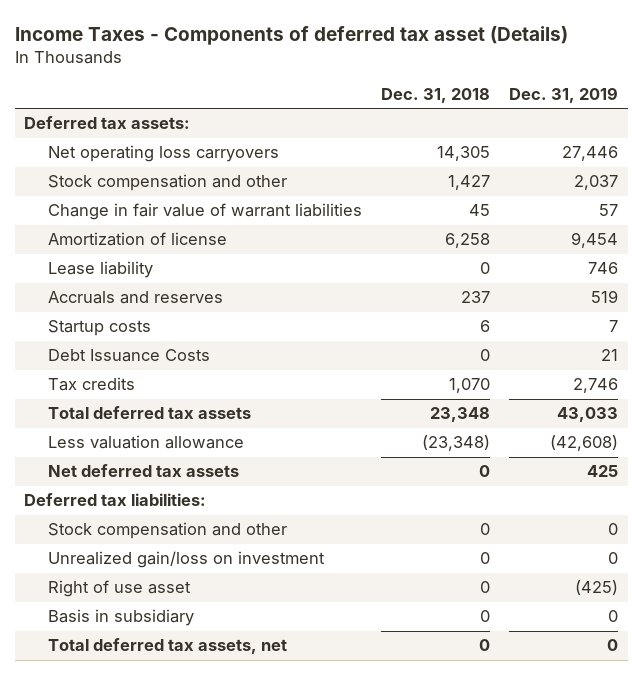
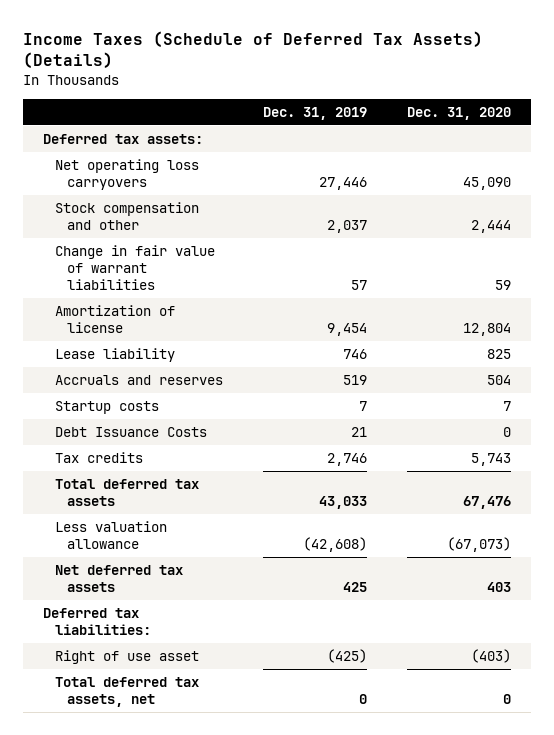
- Income Taxes - Components of deferred tax asset (Details)
+ Income Taxes (Schedule of Deferred Tax Assets) (Details)
- | Dec. 31, 2018 | Dec. 31, 2019
+ | Dec. 31, 2019 | Dec. 31, 2020
- Stock compensation and other | 0 | 0
- Unrealized gain/loss on investment | 0 | 0
- Basis in subsidiary | 0 | 0

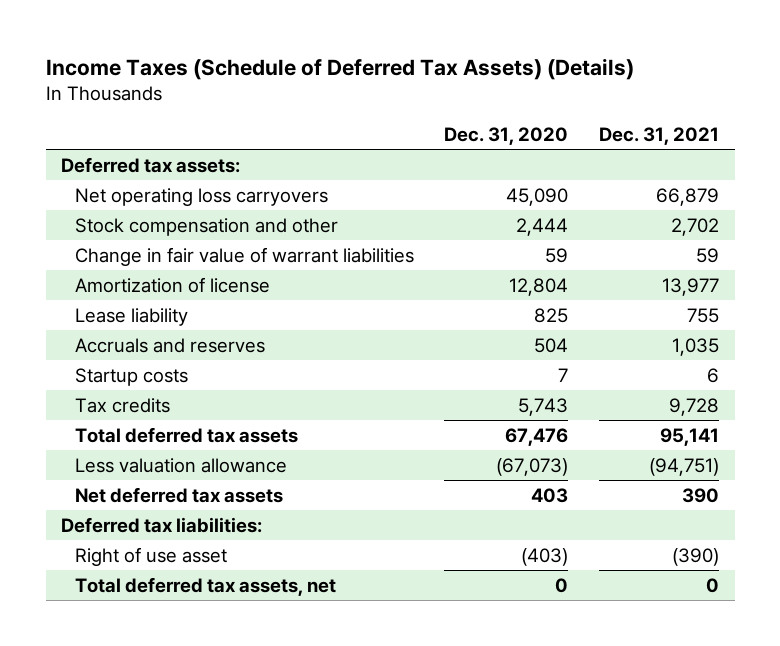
- | Dec. 31, 2019 | Dec. 31, 2020
+ | Dec. 31, 2020 | Dec. 31, 2021
- Debt Issuance Costs | 21 | 0

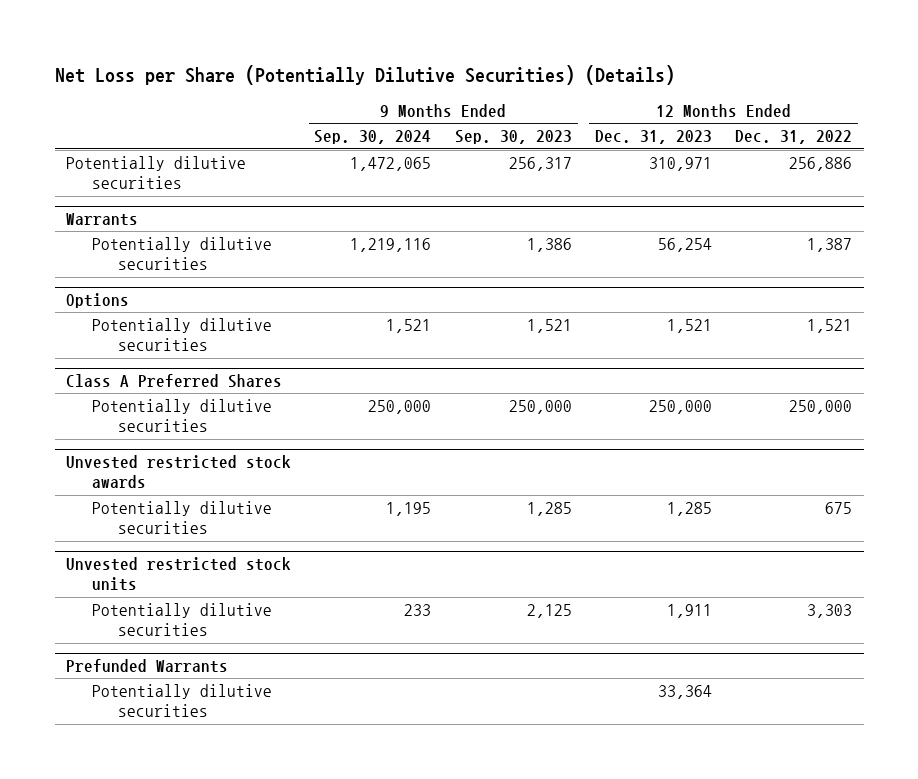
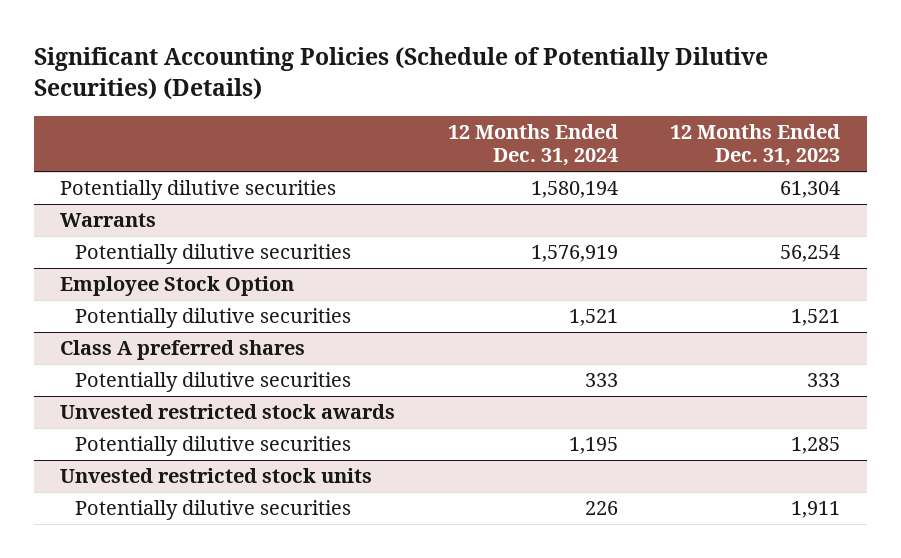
- Net Loss per Share (Potentially Dilutive Securities) (Details)
+ Significant Accounting Policies (Schedule of Potentially Dilutive Securities) (Details)
- | 9 Months Ended Sep. 30, 2024 | 9 Months Ended Sep. 30, 2023 | 12 Months Ended Dec. 31, 2023 | 12 Months Ended Dec. 31, 2022
+ | 12 Months Ended Dec. 31, 2024 | 12 Months Ended Dec. 31, 2023
- Potentially dilutive securities | 1,472,065 | 256,317 | 310,971 | 256,886
+ Potentially dilutive securities | 1,580,194 | 61,304
- Options
+ Employee Stock Option
- Class A Preferred Shares
- Potentially dilutive securities | 250,000 | 250,000 | 250,000 | 250,000
+ Class A preferred shares
+ Potentially dilutive securities | 333 | 333
- Prefunded Warrants
- Potentially dilutive securities | | | 33,364 |

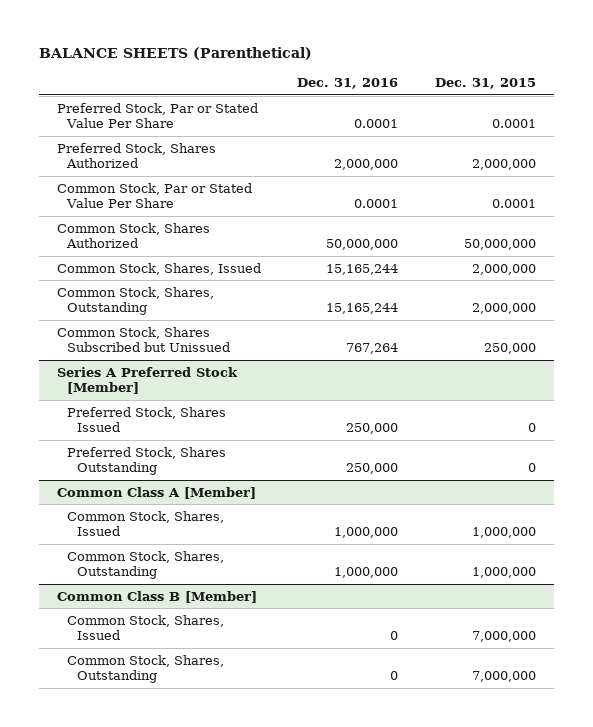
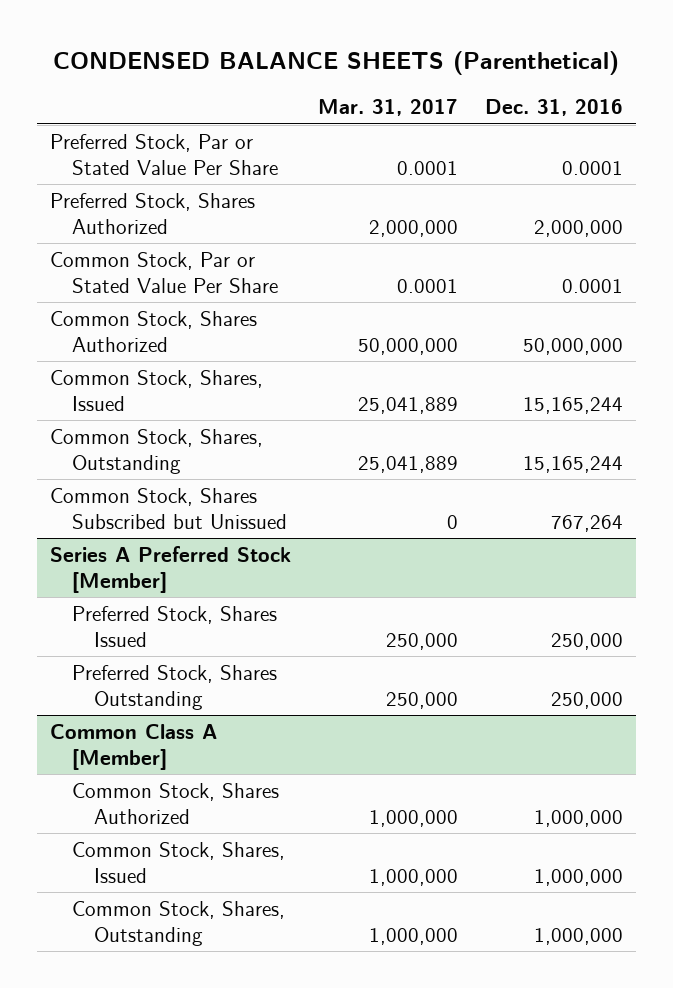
- BALANCE SHEETS (Parenthetical)
+ CONDENSED BALANCE SHEETS (Parenthetical)
- | Dec. 31, 2016 | Dec. 31, 2015
+ | Mar. 31, 2017 | Dec. 31, 2016
@ Common Class A [Member]
+ Common Stock, Shares Authorized | 1,000,000 | 1,000,000
- Common Class B [Member]
- Common Stock, Shares, Issued | 0 | 7,000,000
- Common Stock, Shares, Outstanding | 0 | 7,000,000

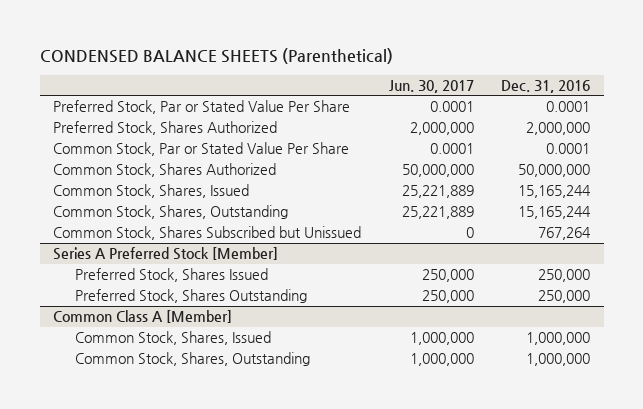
- | Mar. 31, 2017 | Dec. 31, 2016
+ | Jun. 30, 2017 | Dec. 31, 2016
@ Common Class A [Member]
- Common Stock, Shares Authorized | 1,000,000 | 1,000,000

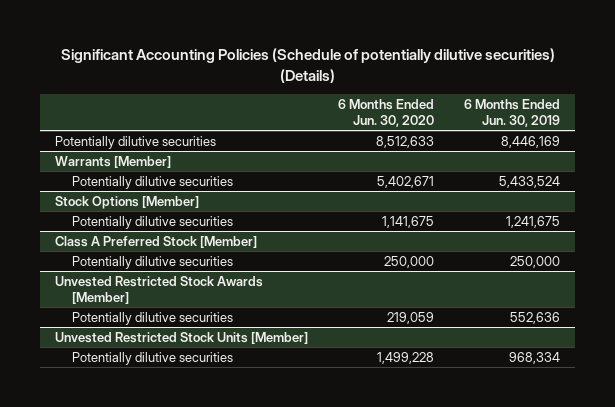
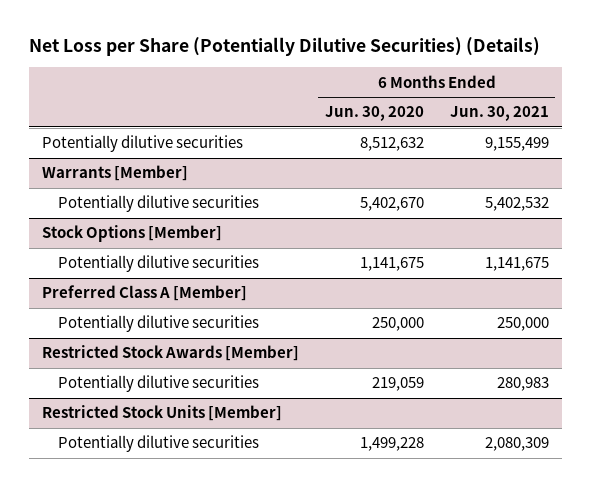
- Significant Accounting Policies (Schedule of potentially dilutive securities) (Details)
+ Net Loss per Share (Potentially Dilutive Securities) (Details)
- | 6 Months Ended Jun. 30, 2020 | 6 Months Ended Jun. 30, 2019
+ | 6 Months Ended Jun. 30, 2020 | 6 Months Ended Jun. 30, 2021
- Potentially dilutive securities | 8,512,633 | 8,446,169
+ Potentially dilutive securities | 8,512,632 | 9,155,499
@ Warrants [Member]
- Potentially dilutive securities | 5,402,671 | 5,433,524
+ Potentially dilutive securities | 5,402,670 | 5,402,532
- Class A Preferred Stock [Member]
+ Preferred Class A [Member]
- Unvested Restricted Stock Awards [Member]
+ Restricted Stock Awards [Member]
- Unvested Restricted Stock Units [Member]
+ Restricted Stock Units [Member]

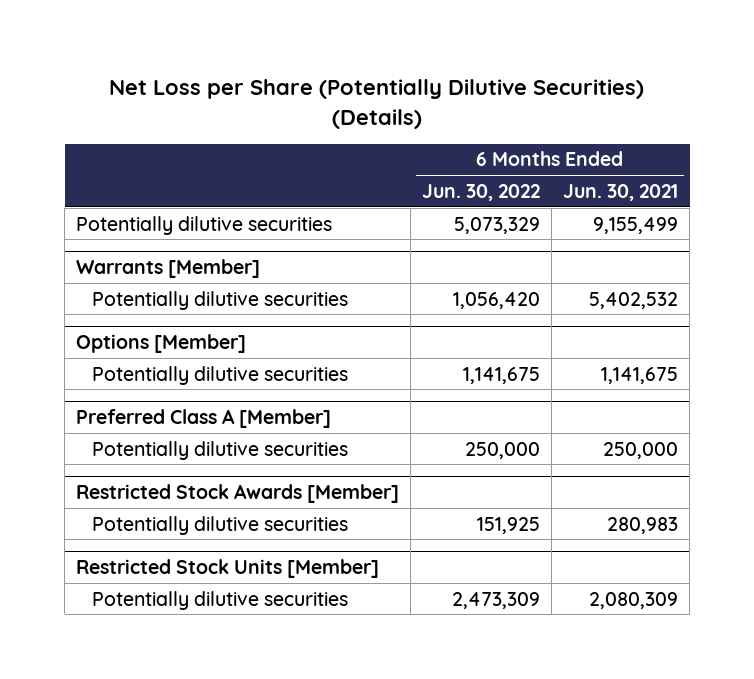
- | 6 Months Ended Jun. 30, 2020 | 6 Months Ended Jun. 30, 2021
+ | 6 Months Ended Jun. 30, 2022 | 6 Months Ended Jun. 30, 2021
- Stock Options [Member]
+ Options [Member]

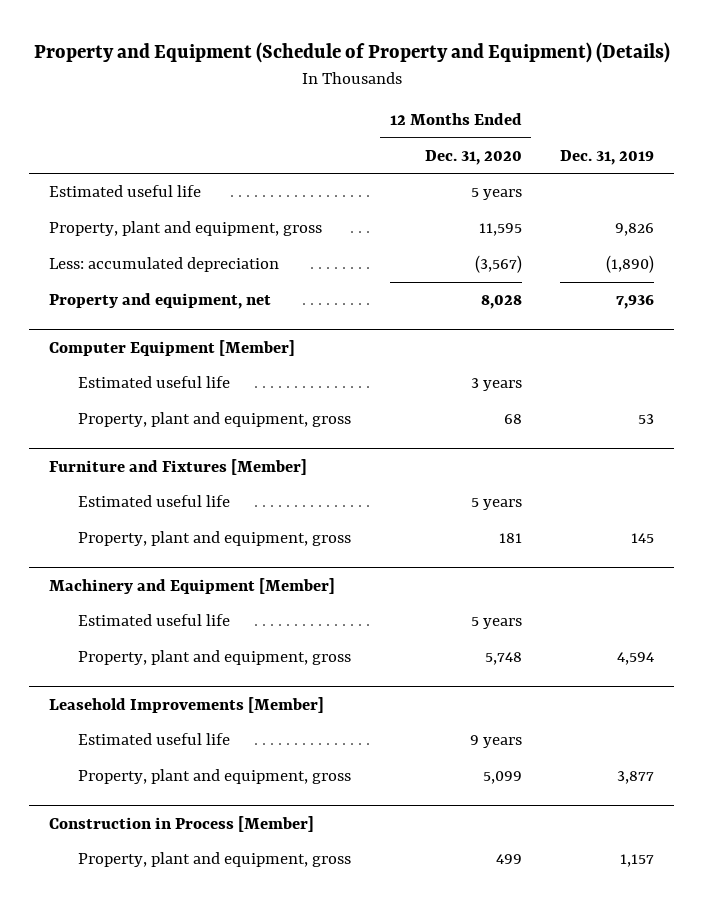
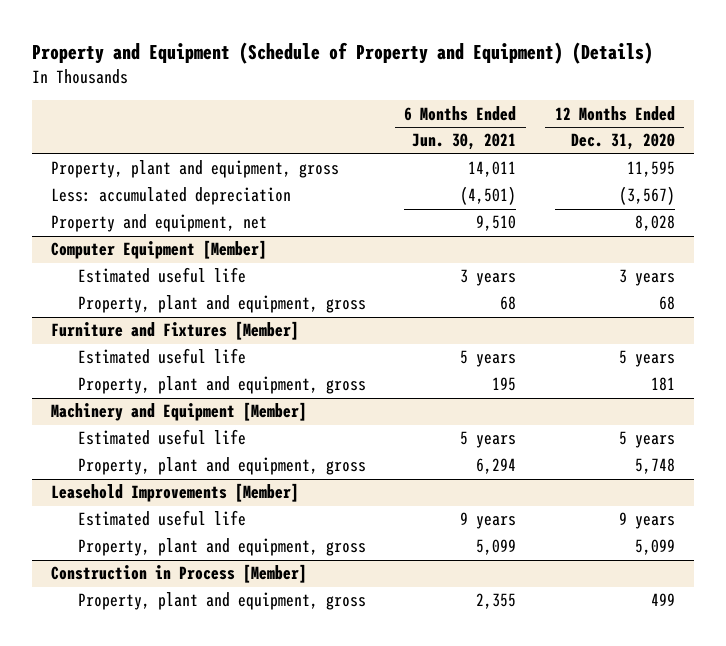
- | 12 Months Ended Dec. 31, 2020 | Dec. 31, 2019
+ | 6 Months Ended Jun. 30, 2021 | 12 Months Ended Dec. 31, 2020
- Estimated useful life | 5 years |

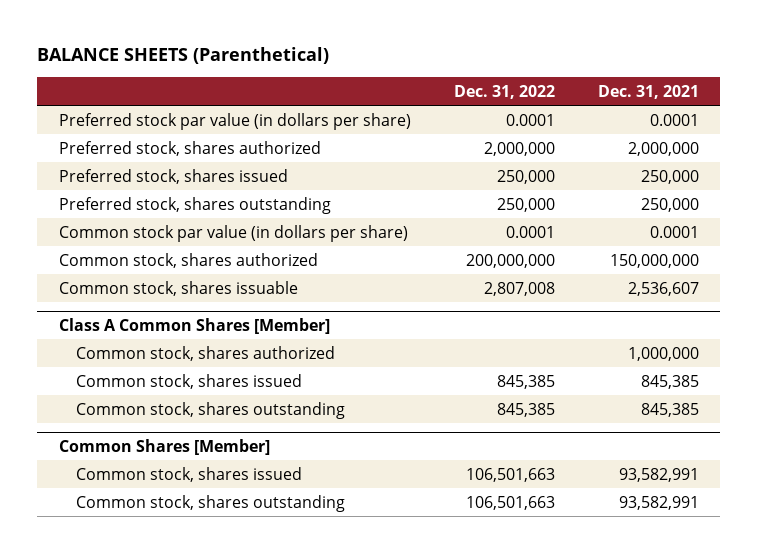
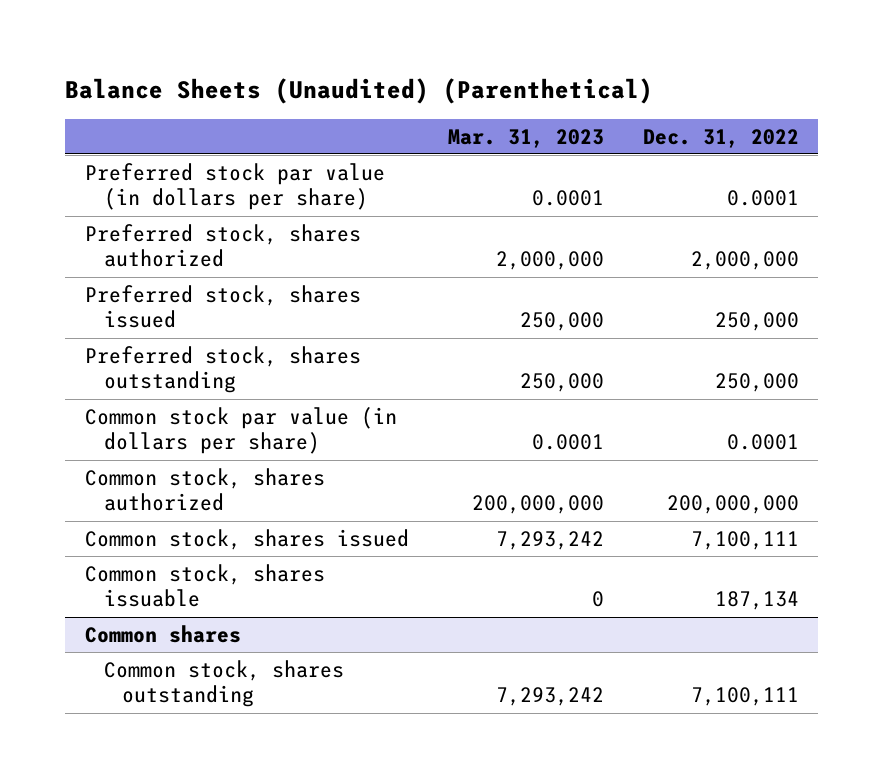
- BALANCE SHEETS (Parenthetical)
+ Balance Sheets (Unaudited) (Parenthetical)
- | Dec. 31, 2022 | Dec. 31, 2021
+ | Mar. 31, 2023 | Dec. 31, 2022
- Common stock, shares issuable | 2,807,008 | 2,536,607
- Class A Common Shares [Member]
- Common stock, shares authorized | | 1,000,000
- Common stock, shares issued | 845,385 | 845,385
- Common stock, shares outstanding | 845,385 | 845,385
- Common Shares [Member]
- Common stock, shares issued | 106,501,663 | 93,582,991
- Common stock, shares outstanding | 106,501,663 | 93,582,991
+ Common stock, shares issued | 7,293,242 | 7,100,111
+ Common stock, shares issuable | 0 | 187,134
+ Common shares
+ Common stock, shares outstanding | 7,293,242 | 7,100,111

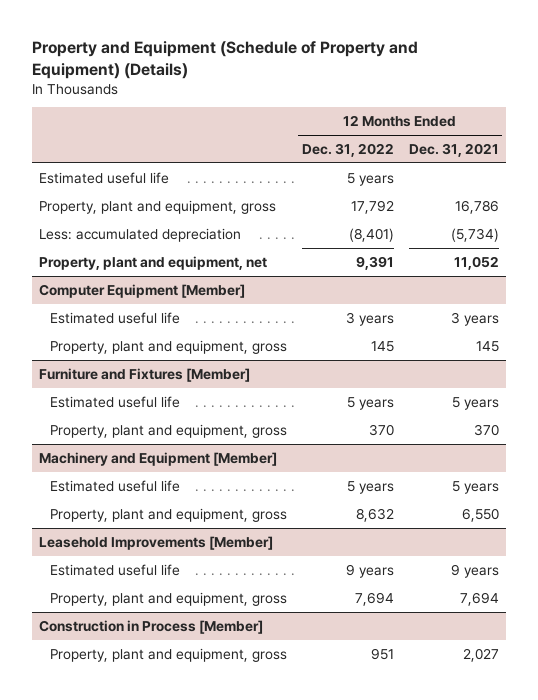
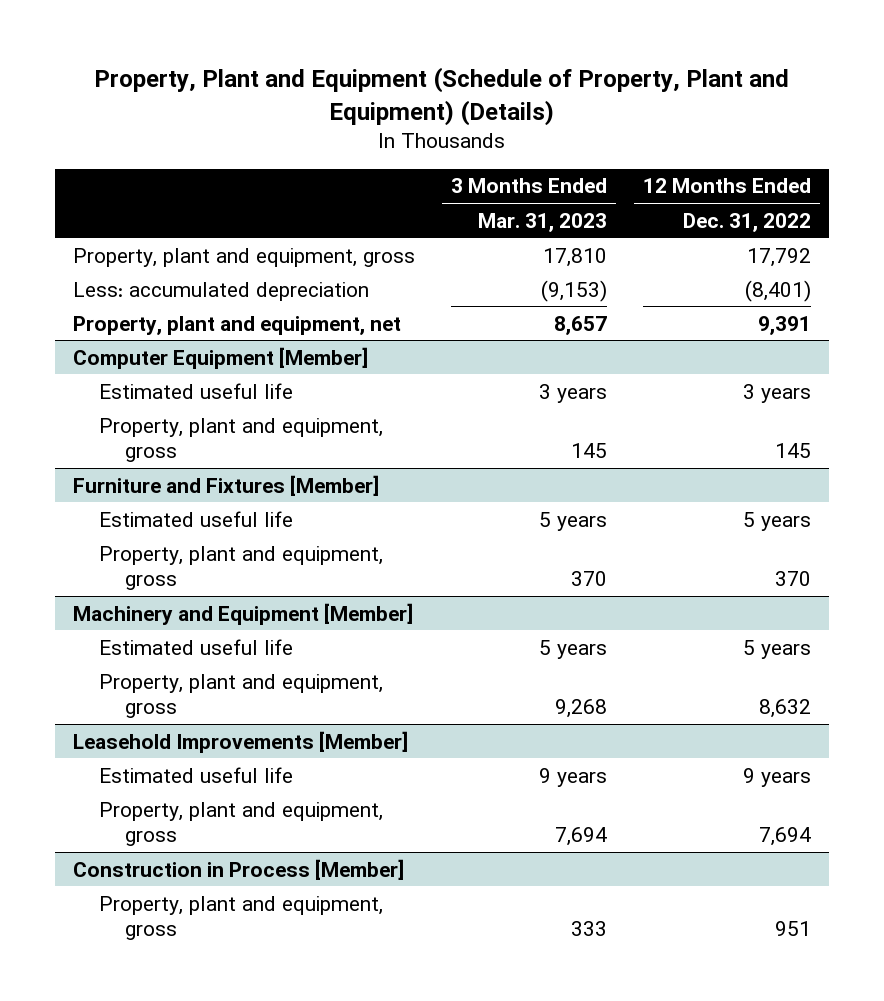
- Property and Equipment (Schedule of Property and Equipment) (Details)
+ Property, Plant and Equipment (Schedule of Property, Plant and Equipment) (Details)
- | 12 Months Ended Dec. 31, 2022 | 12 Months Ended Dec. 31, 2021
+ | 3 Months Ended Mar. 31, 2023 | 12 Months Ended Dec. 31, 2022
- Estimated useful life | 5 years |

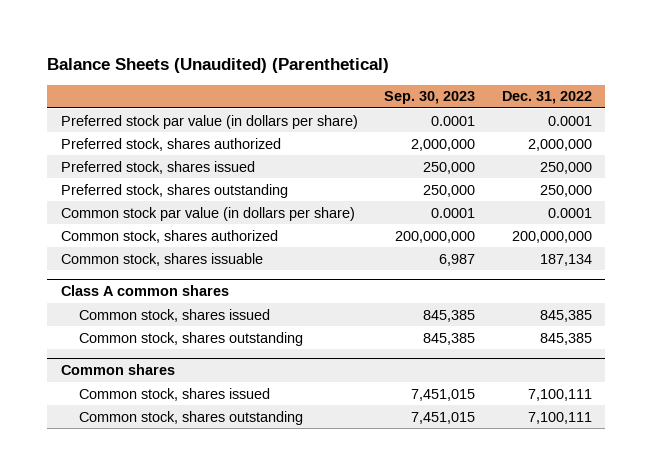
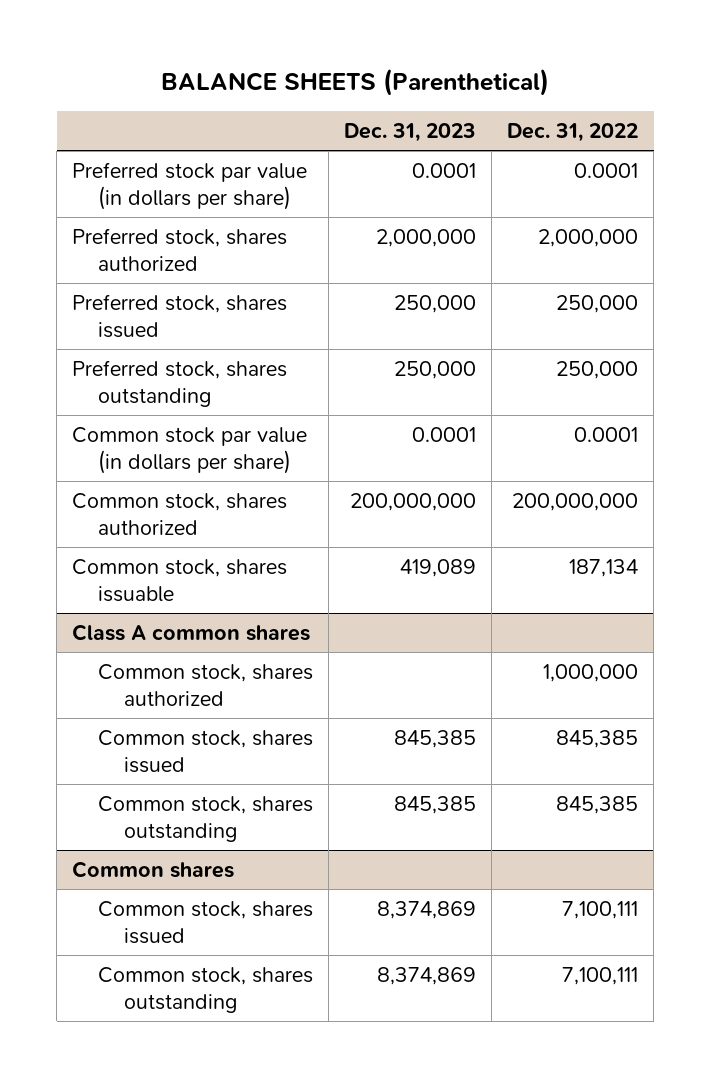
- Balance Sheets (Unaudited) (Parenthetical)
+ BALANCE SHEETS (Parenthetical)
- | Sep. 30, 2023 | Dec. 31, 2022
+ | Dec. 31, 2023 | Dec. 31, 2022
@ Class A common shares
+ Common stock, shares authorized | | 1,000,000

